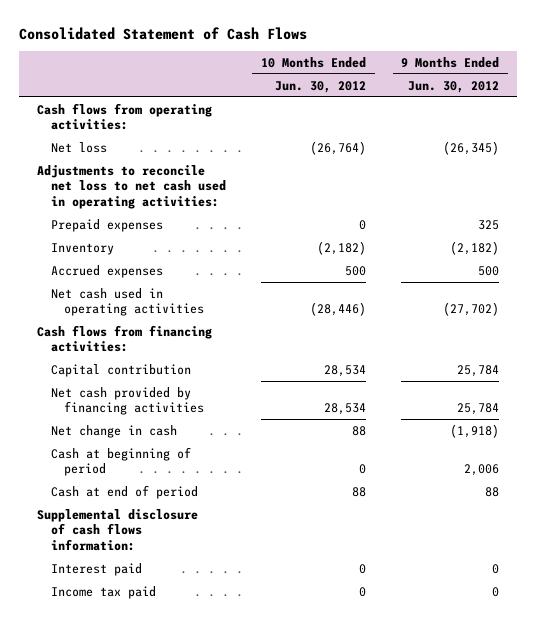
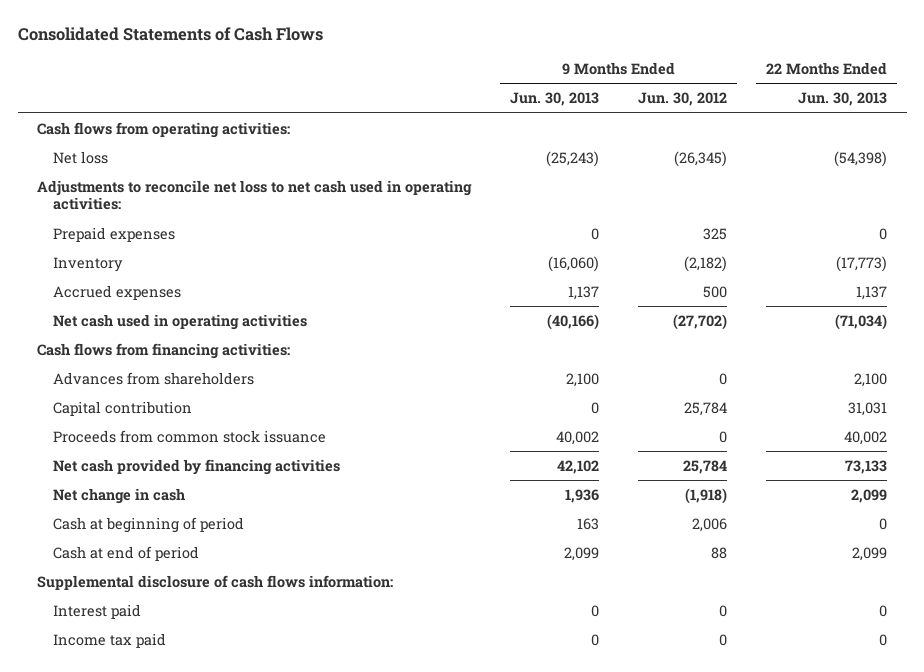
- Consolidated Statement of Cash Flows
+ Consolidated Statements of Cash Flows
- | 10 Months Ended Jun. 30, 2012 | 9 Months Ended Jun. 30, 2012
+ | 9 Months Ended Jun. 30, 2013 | 9 Months Ended Jun. 30, 2012 | 22 Months Ended Jun. 30, 2013
+ Advances from shareholders | 2,100 | 0 | 2,100
+ Proceeds from common stock issuance | 40,002 | 0 | 40,002

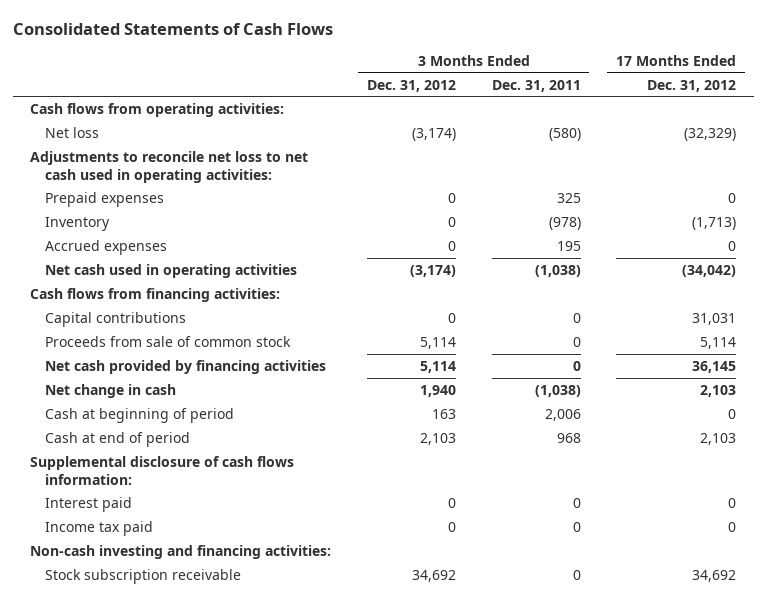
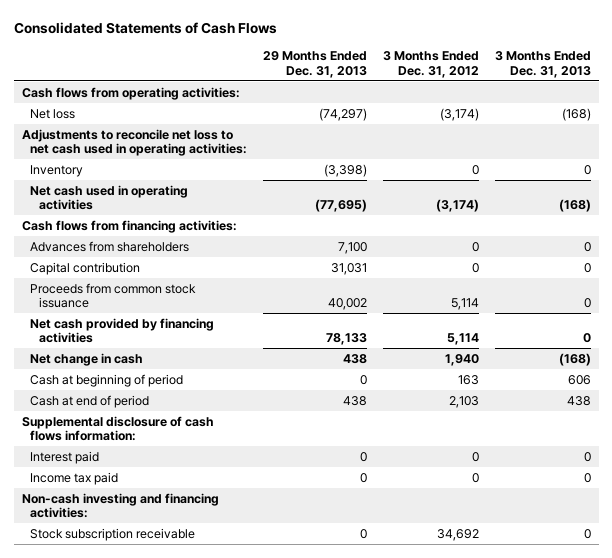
- | 3 Months Ended Dec. 31, 2012 | 3 Months Ended Dec. 31, 2011 | 17 Months Ended Dec. 31, 2012
+ | 29 Months Ended Dec. 31, 2013 | 3 Months Ended Dec. 31, 2012 | 3 Months Ended Dec. 31, 2013
- Prepaid expenses | 0 | 325 | 0
- Accrued expenses | 0 | 195 | 0
- Capital contributions | 0 | 0 | 31,031
- Proceeds from sale of common stock | 5,114 | 0 | 5,114
+ Advances from shareholders | 7,100 | 0 | 0
+ Capital contribution | 31,031 | 0 | 0
+ Proceeds from common stock issuance | 40,002 | 5,114 | 0

